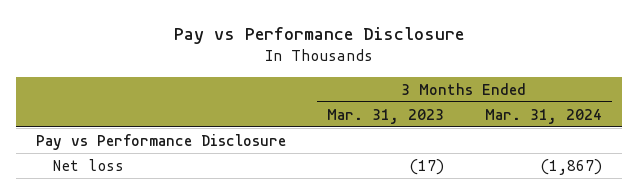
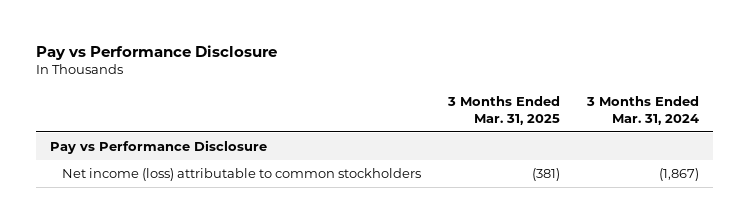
- | 3 Months Ended Mar. 31, 2023 | 3 Months Ended Mar. 31, 2024
+ | 3 Months Ended Mar. 31, 2025 | 3 Months Ended Mar. 31, 2024
- Net loss | (17) | (1,867)
+ Net income (loss) attributable to common stockholders | (381) | (1,867)

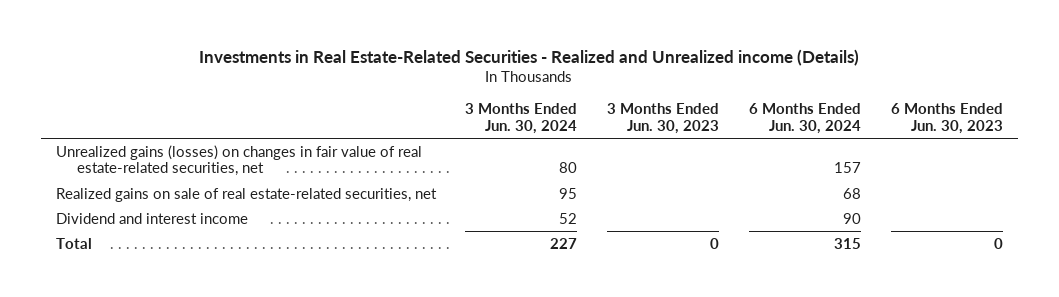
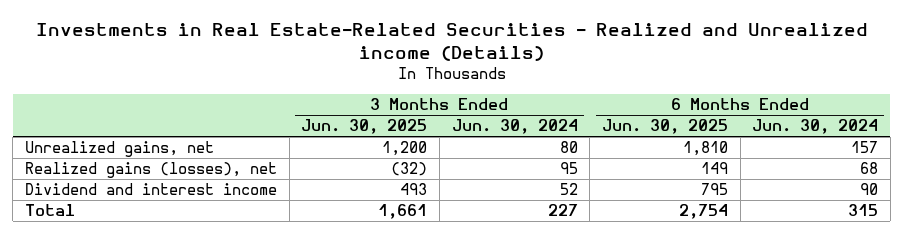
- | 3 Months Ended Jun. 30, 2024 | 3 Months Ended Jun. 30, 2023 | 6 Months Ended Jun. 30, 2024 | 6 Months Ended Jun. 30, 2023
+ | 3 Months Ended Jun. 30, 2025 | 3 Months Ended Jun. 30, 2024 | 6 Months Ended Jun. 30, 2025 | 6 Months Ended Jun. 30, 2024
- Unrealized gains (losses) on changes in fair value of real estate-related securities, net | 80 | | 157 |
- Realized gains on sale of real estate-related securities, net | 95 | | 68 |
+ Unrealized gains, net | 1,200 | 80 | 1,810 | 157
+ Realized gains (losses), net | (32) | 95 | 149 | 68

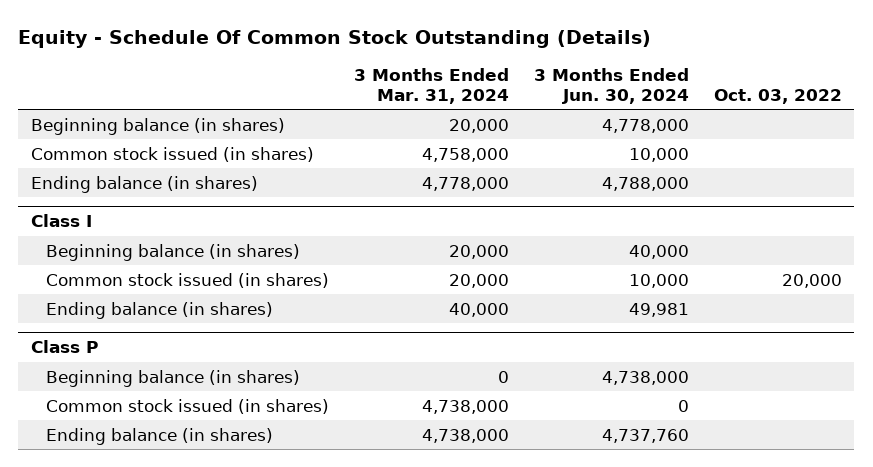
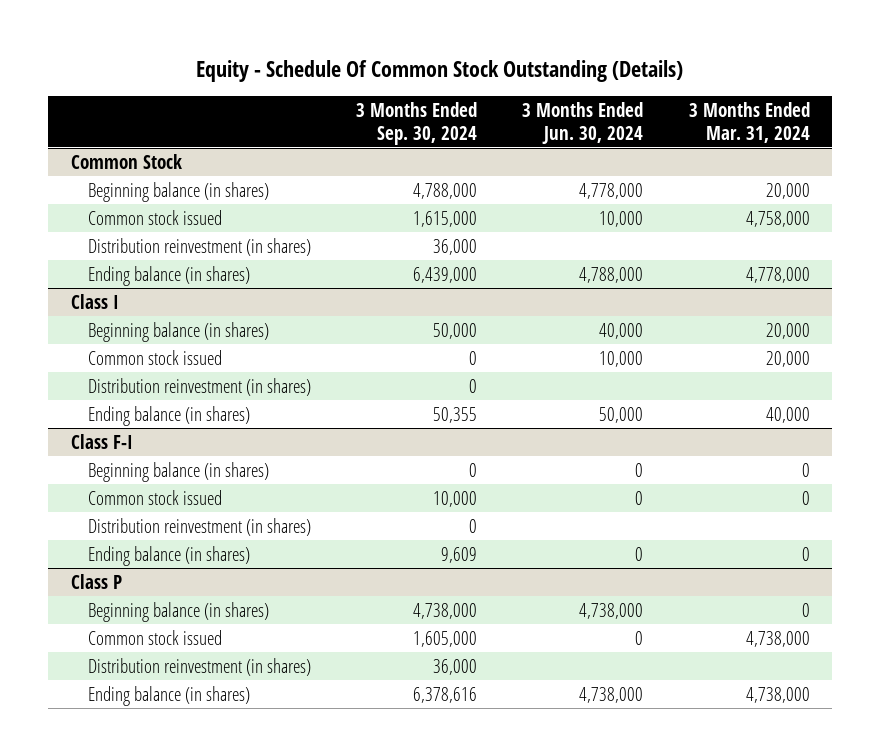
- | 3 Months Ended Mar. 31, 2024 | 3 Months Ended Jun. 30, 2024 | Oct. 03, 2022
+ | 3 Months Ended Sep. 30, 2024 | 3 Months Ended Jun. 30, 2024 | 3 Months Ended Mar. 31, 2024
+ Common Stock
- Common stock issued (in shares) | 4,758,000 | 10,000 |
+ Common stock issued | 1,615,000 | 10,000 | 4,758,000
+ Distribution reinvestment (in shares) | 36,000 | |
@ Class I
- Common stock issued (in shares) | 20,000 | 10,000 | 20,000
- Ending balance (in shares) | 40,000 | 49,981 |
+ Common stock issued | 0 | 10,000 | 20,000
+ Distribution reinvestment (in shares) | 0 | |
+ Ending balance (in shares) | 50,355 | 50,000 | 40,000
+ Class F-I
+ Beginning balance (in shares) | 0 | 0 | 0
+ Common stock issued | 10,000 | 0 | 0
+ Distribution reinvestment (in shares) | 0 | |
+ Ending balance (in shares) | 9,609 | 0 | 0
@ Class P
- Common stock issued (in shares) | 4,738,000 | 0 |
- Ending balance (in shares) | 4,738,000 | 4,737,760 |
+ Common stock issued | 1,605,000 | 0 | 4,738,000
+ Distribution reinvestment (in shares) | 36,000 | |
+ Ending balance (in shares) | 6,378,616 | 4,738,000 | 4,738,000

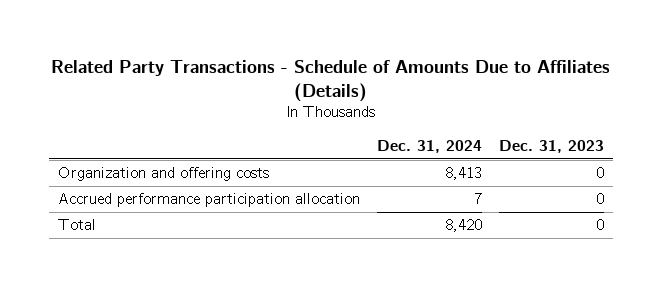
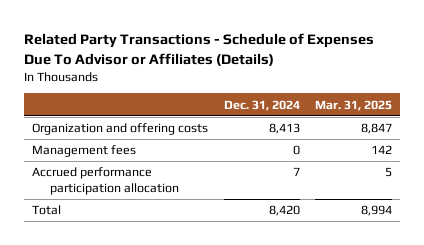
- Related Party Transactions - Schedule of Amounts Due to Affiliates (Details)
+ Related Party Transactions - Schedule of Expenses Due To Advisor or Affiliates (Details)
- | Dec. 31, 2024 | Dec. 31, 2023
+ | Dec. 31, 2024 | Mar. 31, 2025
+ Management fees | 0 | 142

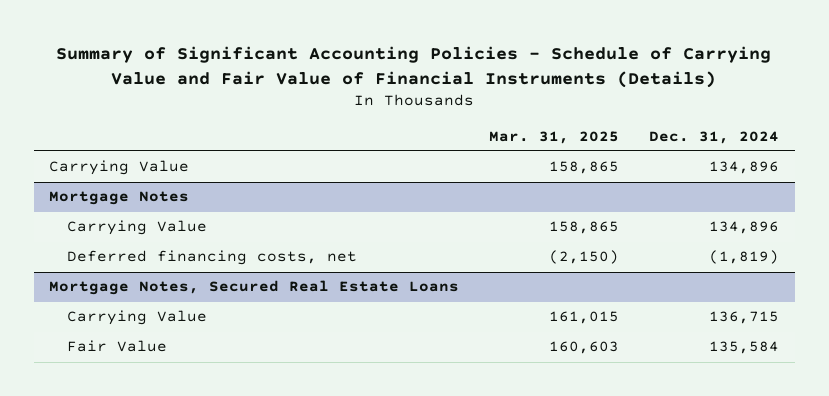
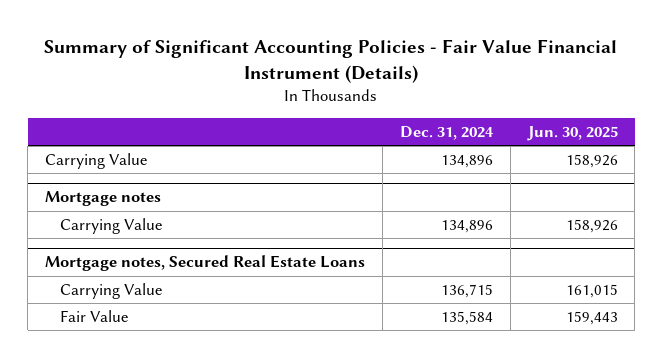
- Summary of Significant Accounting Policies - Schedule of Carrying Value and Fair Value of Financial Instruments (Details)
+ Summary of Significant Accounting Policies - Fair Value Financial Instrument (Details)
- | Mar. 31, 2025 | Dec. 31, 2024
+ | Dec. 31, 2024 | Jun. 30, 2025
- Mortgage Notes
+ Mortgage notes
- Deferred financing costs, net | (2,150) | (1,819)
- Mortgage Notes, Secured Real Estate Loans
+ Mortgage notes, Secured Real Estate Loans

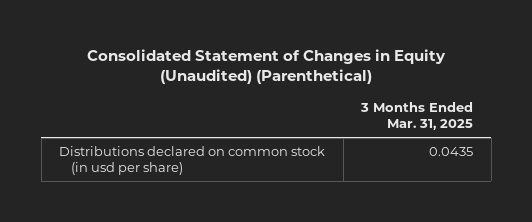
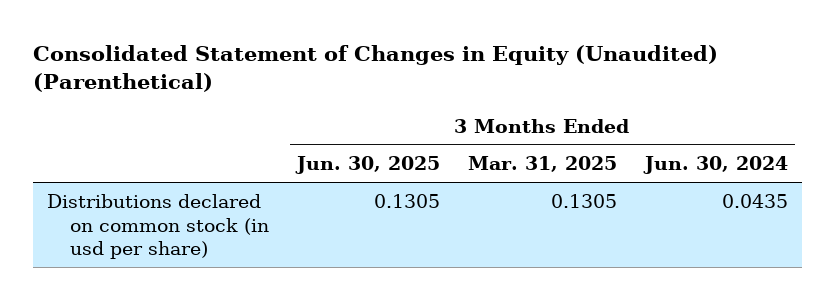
- | 3 Months Ended Mar. 31, 2025
+ | 3 Months Ended Jun. 30, 2025 | 3 Months Ended Mar. 31, 2025 | 3 Months Ended Jun. 30, 2024
- Distributions declared on common stock (in usd per share) | 0.0435
+ Distributions declared on common stock (in usd per share) | 0.1305 | 0.1305 | 0.0435

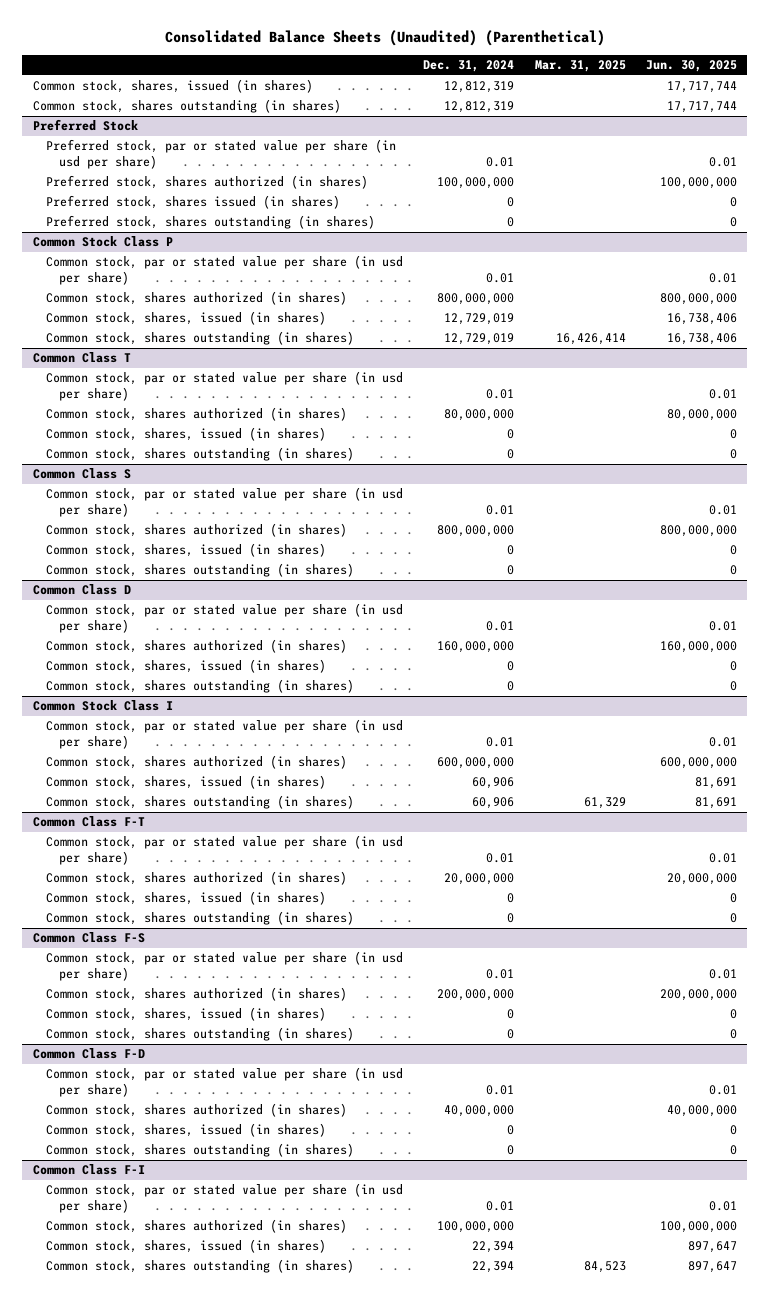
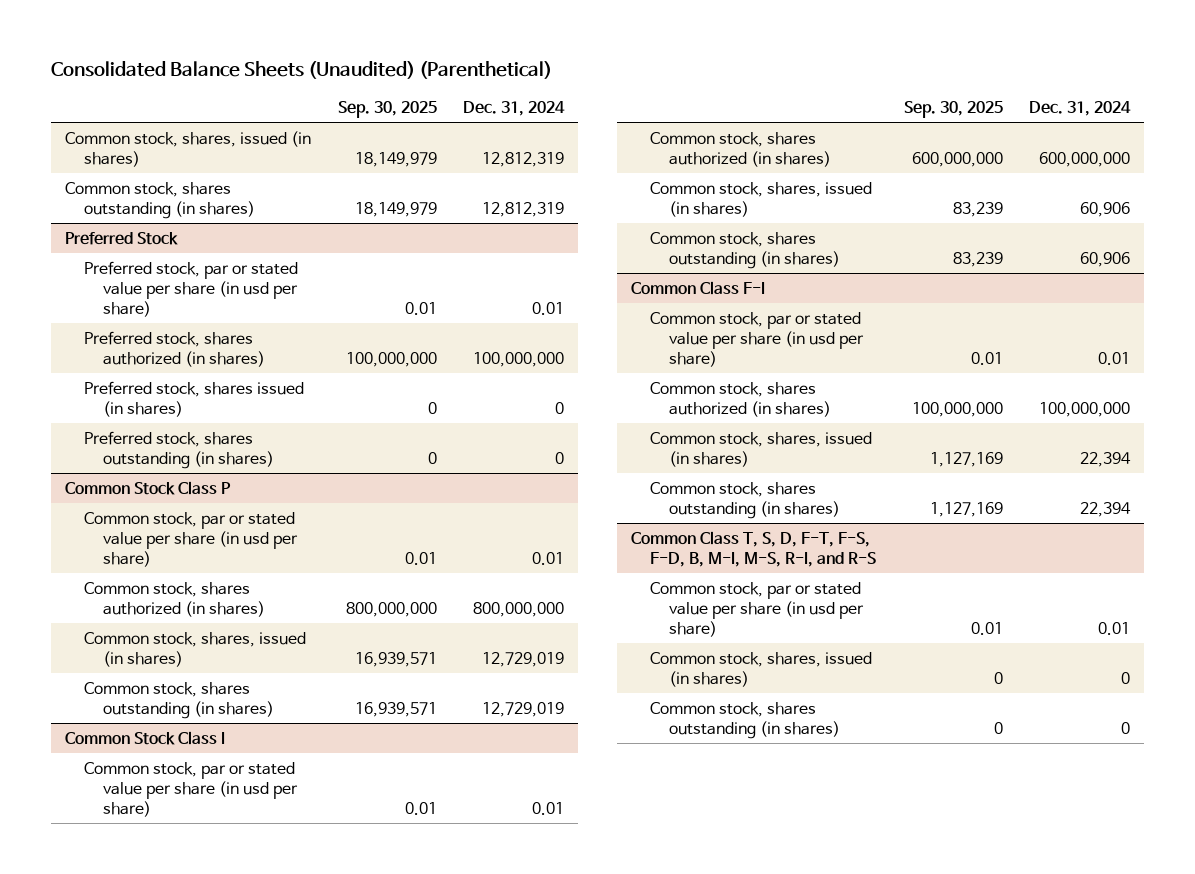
- | Dec. 31, 2024 | Mar. 31, 2025 | Jun. 30, 2025
+ | Sep. 30, 2025 | Dec. 31, 2024
- Common Class T
- Common stock, par or stated value per share (in usd per share) | 0.01 | | 0.01
- Common stock, shares authorized (in shares) | 80,000,000 | | 80,000,000
- Common stock, shares, issued (in shares) | 0 | | 0
- Common stock, shares outstanding (in shares) | 0 | | 0
- Common Class S
- Common stock, par or stated value per share (in usd per share) | 0.01 | | 0.01
- Common stock, shares authorized (in shares) | 800,000,000 | | 800,000,000
- Common stock, shares, issued (in shares) | 0 | | 0
- Common stock, shares outstanding (in shares) | 0 | | 0
- Common Class D
- Common stock, par or stated value per share (in usd per share) | 0.01 | | 0.01
- Common stock, shares authorized (in shares) | 160,000,000 | | 160,000,000
- Common stock, shares, issued (in shares) | 0 | | 0
- Common stock, shares outstanding (in shares) | 0 | | 0
- Common Class F-T
- Common stock, par or stated value per share (in usd per share) | 0.01 | | 0.01
- Common stock, shares authorized (in shares) | 20,000,000 | | 20,000,000
- Common stock, shares, issued (in shares) | 0 | | 0
- Common stock, shares outstanding (in shares) | 0 | | 0
- Common Class F-S
- Common stock, par or stated value per share (in usd per share) | 0.01 | | 0.01
- Common stock, shares authorized (in shares) | 200,000,000 | | 200,000,000
- Common stock, shares, issued (in shares) | 0 | | 0
- Common stock, shares outstanding (in shares) | 0 | | 0
- Common Class F-D
- Common stock, par or stated value per share (in usd per share) | 0.01 | | 0.01
- Common stock, shares authorized (in shares) | 40,000,000 | | 40,000,000
- Common stock, shares, issued (in shares) | 0 | | 0
- Common stock, shares outstanding (in shares) | 0 | | 0
+ Common Class T, S, D, F-T, F-S, F-D, B, M-I, M-S, R-I, and R-S
+ Common stock, par or stated value per share (in usd per share) | 0.01 | 0.01
+ Common stock, shares, issued (in shares) | 0 | 0
+ Common stock, shares outstanding (in shares) | 0 | 0

